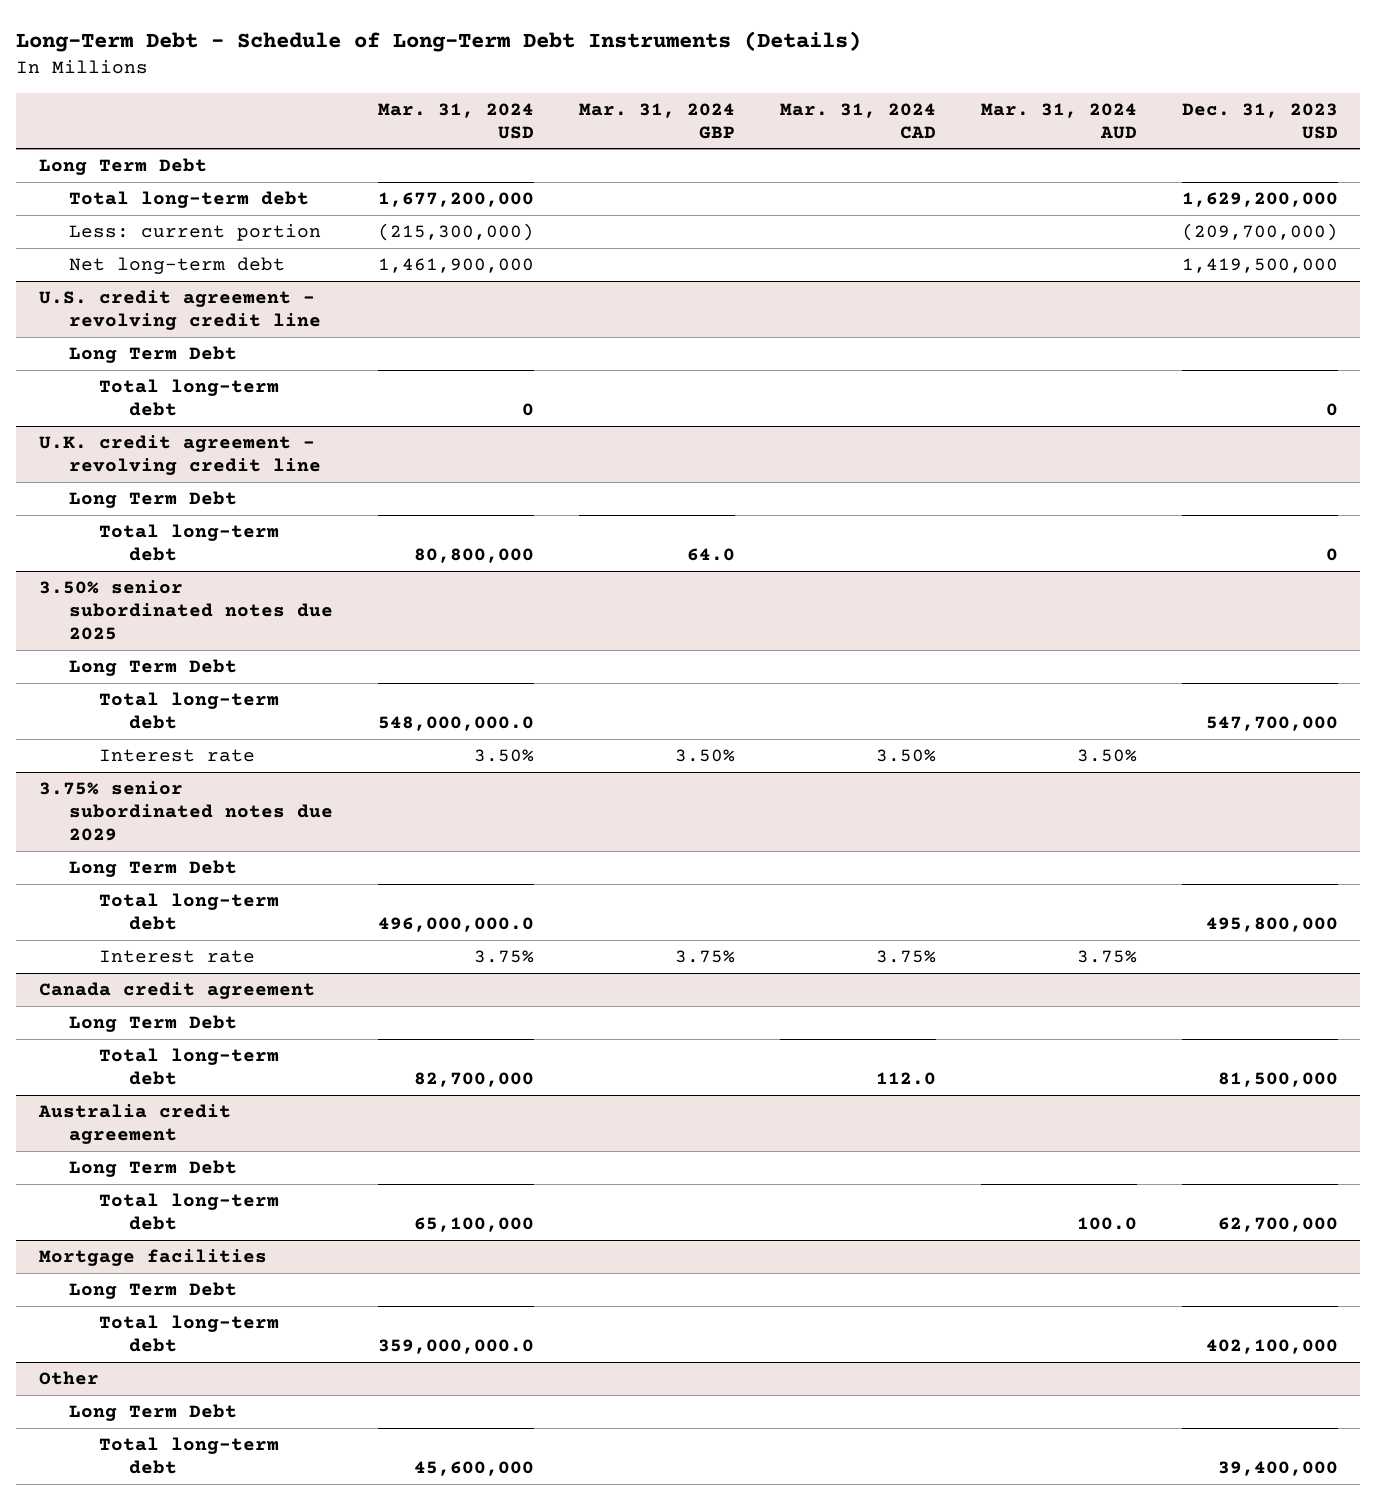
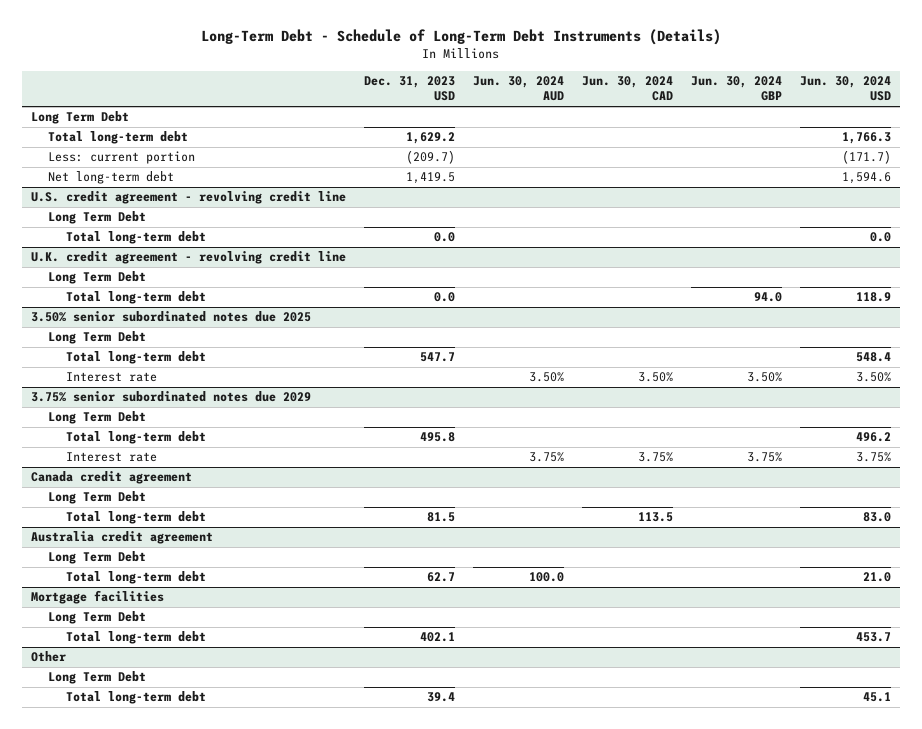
- | Mar. 31, 2024 USD | Mar. 31, 2024 GBP | Mar. 31, 2024 CAD | Mar. 31, 2024 AUD | Dec. 31, 2023 USD
+ | Dec. 31, 2023 USD | Jun. 30, 2024 AUD | Jun. 30, 2024 CAD | Jun. 30, 2024 GBP | Jun. 30, 2024 USD
- Total long-term debt | 1,677,200,000 | | | | 1,629,200,000
- Less: current portion | (215,300,000) | | | | (209,700,000)
- Net long-term debt | 1,461,900,000 | | | | 1,419,500,000
+ Total long-term debt | 1,629.2 | | | | 1,766.3
+ Less: current portion | (209.7) | | | | (171.7)
+ Net long-term debt | 1,419.5 | | | | 1,594.6
@ U.S. credit agreement - revolving credit line
- Total long-term debt | 0 | | | | 0
+ Total long-term debt | 0.0 | | | | 0.0
@ U.K. credit agreement - revolving credit line
- Total long-term debt | 80,800,000 | 64.0 | | | 0
+ Total long-term debt | 0.0 | | | 94.0 | 118.9
@ 3.50% senior subordinated notes due 2025
- Total long-term debt | 548,000,000.0 | | | | 547,700,000
+ Total long-term debt | 547.7 | | | | 548.4
@ 3.75% senior subordinated notes due 2029
- Total long-term debt | 496,000,000.0 | | | | 495,800,000
+ Total long-term debt | 495.8 | | | | 496.2
@ Canada credit agreement
- Total long-term debt | 82,700,000 | | 112.0 | | 81,500,000
+ Total long-term debt | 81.5 | | 113.5 | | 83.0
@ Australia credit agreement
- Total long-term debt | 65,100,000 | | | 100.0 | 62,700,000
+ Total long-term debt | 62.7 | 100.0 | | | 21.0
@ Mortgage facilities
- Total long-term debt | 359,000,000.0 | | | | 402,100,000
+ Total long-term debt | 402.1 | | | | 453.7
@ Other
- Total long-term debt | 45,600,000 | | | | 39,400,000
+ Total long-term debt | 39.4 | | | | 45.1

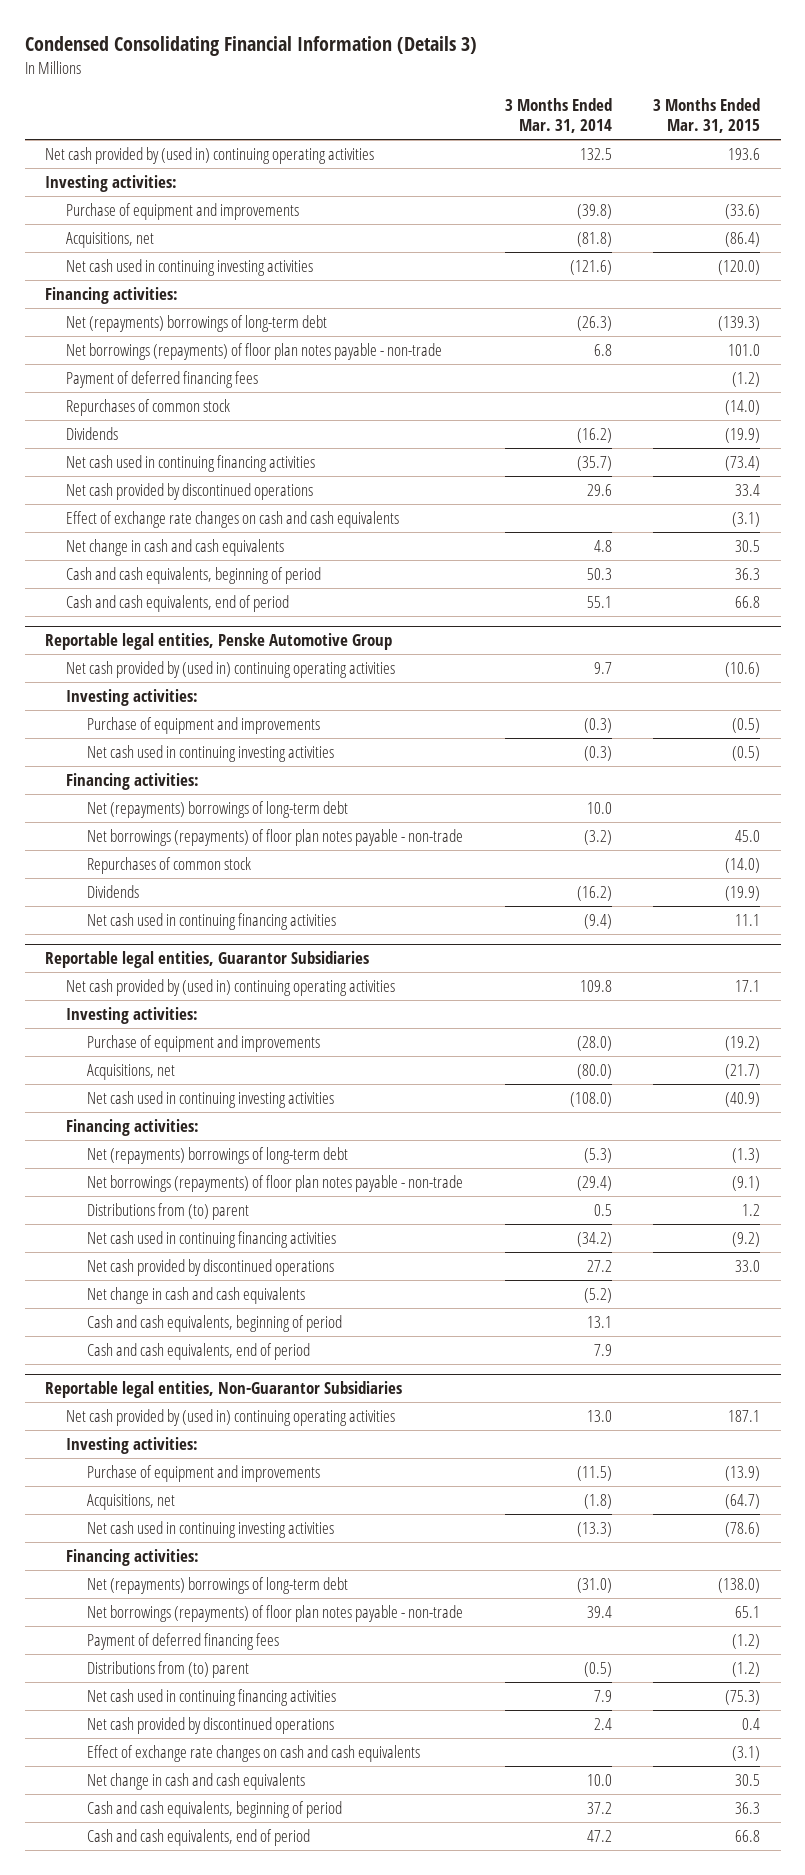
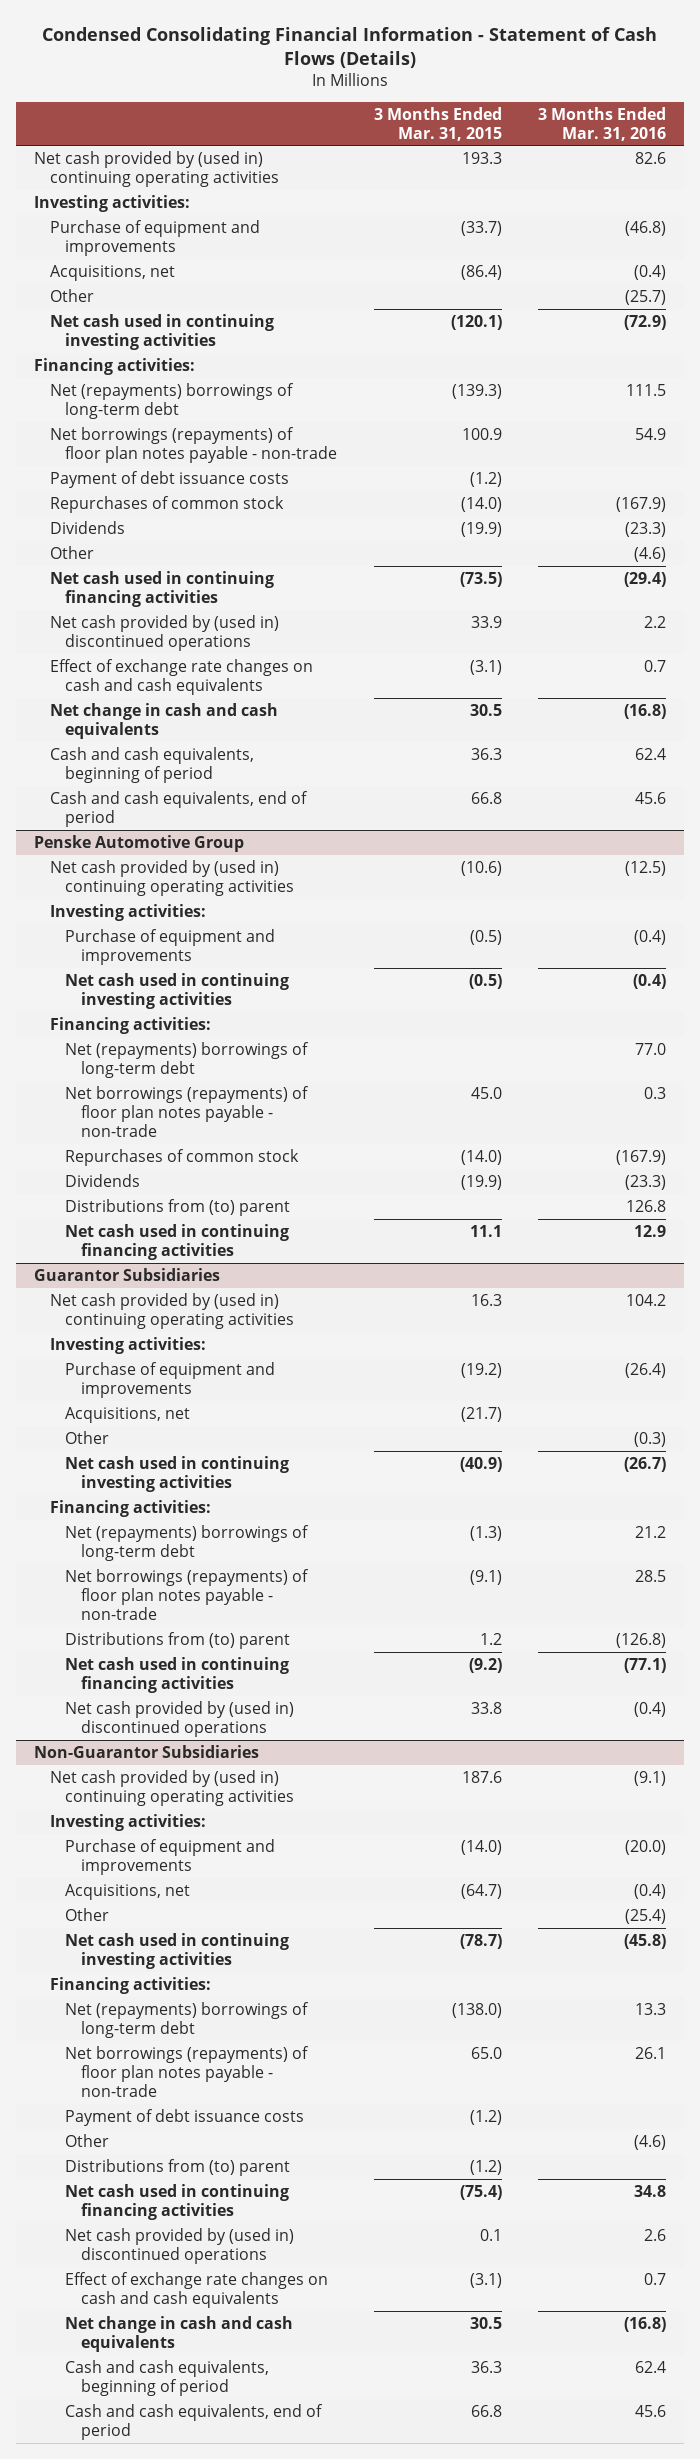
- Condensed Consolidating Financial Information (Details 3)
+ Condensed Consolidating Financial Information - Statement of Cash Flows (Details)
- | 3 Months Ended Mar. 31, 2014 | 3 Months Ended Mar. 31, 2015
+ | 3 Months Ended Mar. 31, 2015 | 3 Months Ended Mar. 31, 2016
- Net cash provided by (used in) continuing operating activities | 132.5 | 193.6
+ Net cash provided by (used in) continuing operating activities | 193.3 | 82.6
- Purchase of equipment and improvements | (39.8) | (33.6)
+ Purchase of equipment and improvements | (33.7) | (46.8)
- Net cash used in continuing investing activities | (121.6) | (120.0)
+ Other | | (25.7)
+ Net cash used in continuing investing activities | (120.1) | (72.9)
- Net borrowings (repayments) of floor plan notes payable - non-trade | 6.8 | 101.0
- Payment of deferred financing fees | | (1.2)
+ Net borrowings (repayments) of floor plan notes payable - non-trade | 100.9 | 54.9
+ Payment of debt issuance costs | (1.2) |
- Net cash used in continuing financing activities | (35.7) | (73.4)
- Net cash provided by discontinued operations | 29.6 | 33.4
+ Other | | (4.6)
+ Net cash used in continuing financing activities | (73.5) | (29.4)
+ Net cash provided by (used in) discontinued operations | 33.9 | 2.2
- Reportable legal entities, Penske Automotive Group
+ Penske Automotive Group
+ Distributions from (to) parent | | 126.8
- Reportable legal entities, Guarantor Subsidiaries
- Net cash provided by (used in) continuing operating activities | 109.8 | 17.1
+ Guarantor Subsidiaries
+ Net cash provided by (used in) continuing operating activities | 16.3 | 104.2
+ Other | | (0.3)
- Net cash provided by discontinued operations | 27.2 | 33.0
- Net change in cash and cash equivalents | (5.2) |
- Cash and cash equivalents, beginning of period | 13.1 |
- Cash and cash equivalents, end of period | 7.9 |
- Reportable legal entities, Non-Guarantor Subsidiaries
- Net cash provided by (used in) continuing operating activities | 13.0 | 187.1
+ Net cash provided by (used in) discontinued operations | 33.8 | (0.4)
+ Non-Guarantor Subsidiaries
+ Net cash provided by (used in) continuing operating activities | 187.6 | (9.1)
- Purchase of equipment and improvements | (11.5) | (13.9)
+ Purchase of equipment and improvements | (14.0) | (20.0)
- Net cash used in continuing investing activities | (13.3) | (78.6)
+ Other | | (25.4)
+ Net cash used in continuing investing activities | (78.7) | (45.8)
- Net borrowings (repayments) of floor plan notes payable - non-trade | 39.4 | 65.1
- Payment of deferred financing fees | | (1.2)
+ Net borrowings (repayments) of floor plan notes payable - non-trade | 65.0 | 26.1
+ Payment of debt issuance costs | (1.2) |
+ Other | | (4.6)
- Net cash used in continuing financing activities | 7.9 | (75.3)
- Net cash provided by discontinued operations | 2.4 | 0.4
+ Net cash used in continuing financing activities | (75.4) | 34.8
+ Net cash provided by (used in) discontinued operations | 0.1 | 2.6

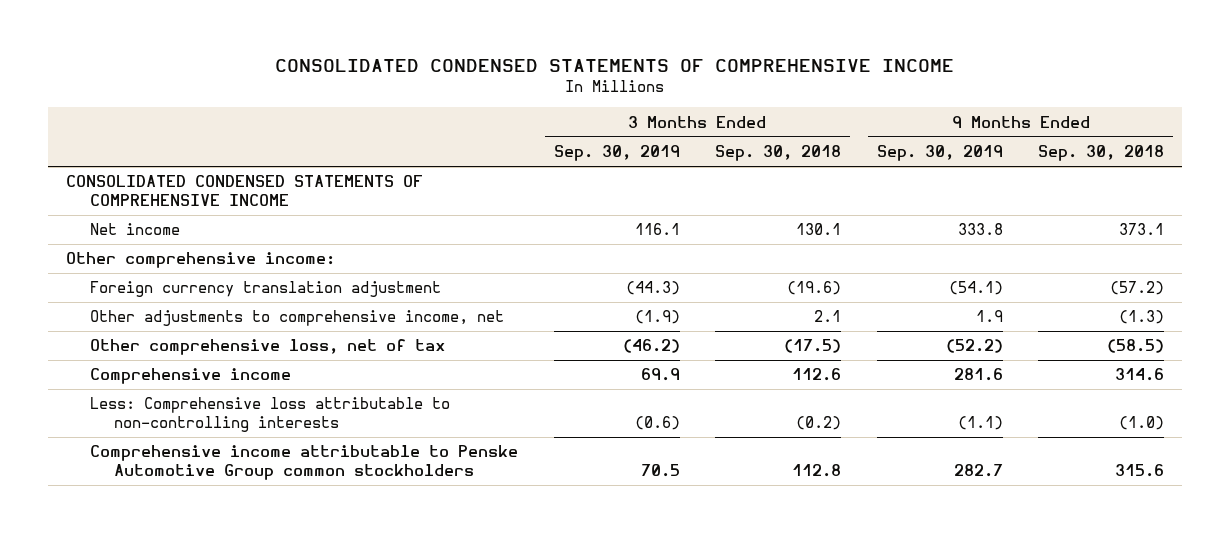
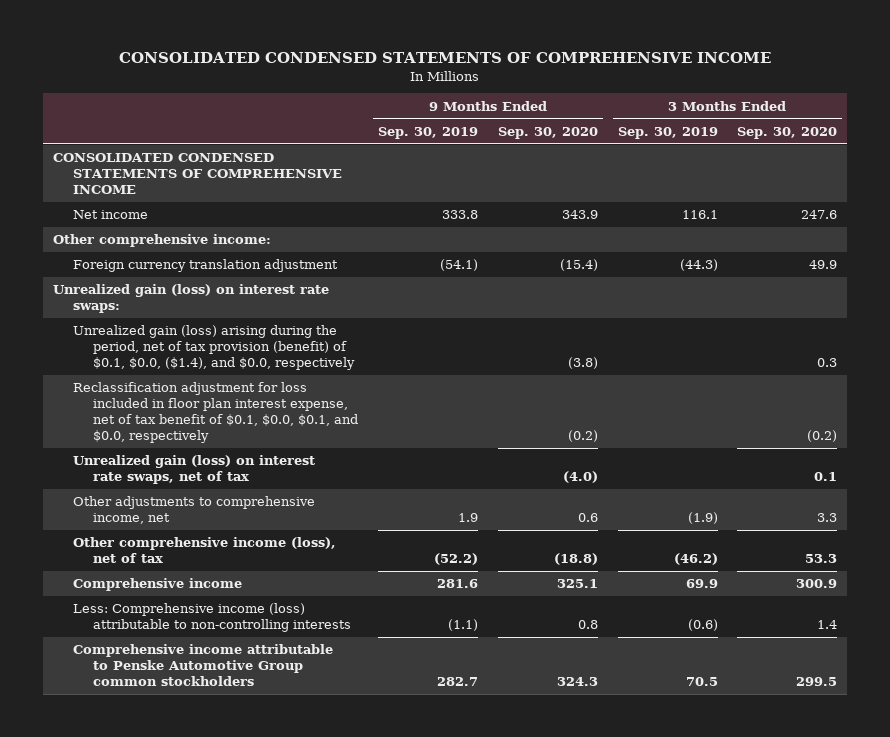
- | 3 Months Ended Sep. 30, 2019 | 3 Months Ended Sep. 30, 2018 | 9 Months Ended Sep. 30, 2019 | 9 Months Ended Sep. 30, 2018
+ | 9 Months Ended Sep. 30, 2019 | 9 Months Ended Sep. 30, 2020 | 3 Months Ended Sep. 30, 2019 | 3 Months Ended Sep. 30, 2020
+ Unrealized gain (loss) on interest rate swaps:
+ Unrealized gain (loss) arising during the period, net of tax provision (benefit) of $0.1, $0.0, ($1.4), and $0.0, respectively | | (3.8) | | 0.3
+ Reclassification adjustment for loss included in floor plan interest expense, net of tax benefit of $0.1, $0.0, $0.1, and $0.0, respectively | | (0.2) | | (0.2)
+ Unrealized gain (loss) on interest rate swaps, net of tax | | (4.0) | | 0.1
- Other comprehensive loss, net of tax | (46.2) | (17.5) | (52.2) | (58.5)
+ Other comprehensive income (loss), net of tax | (52.2) | (18.8) | (46.2) | 53.3
- Less: Comprehensive loss attributable to non-controlling interests | (0.6) | (0.2) | (1.1) | (1.0)
+ Less: Comprehensive income (loss) attributable to non-controlling interests | (1.1) | 0.8 | (0.6) | 1.4

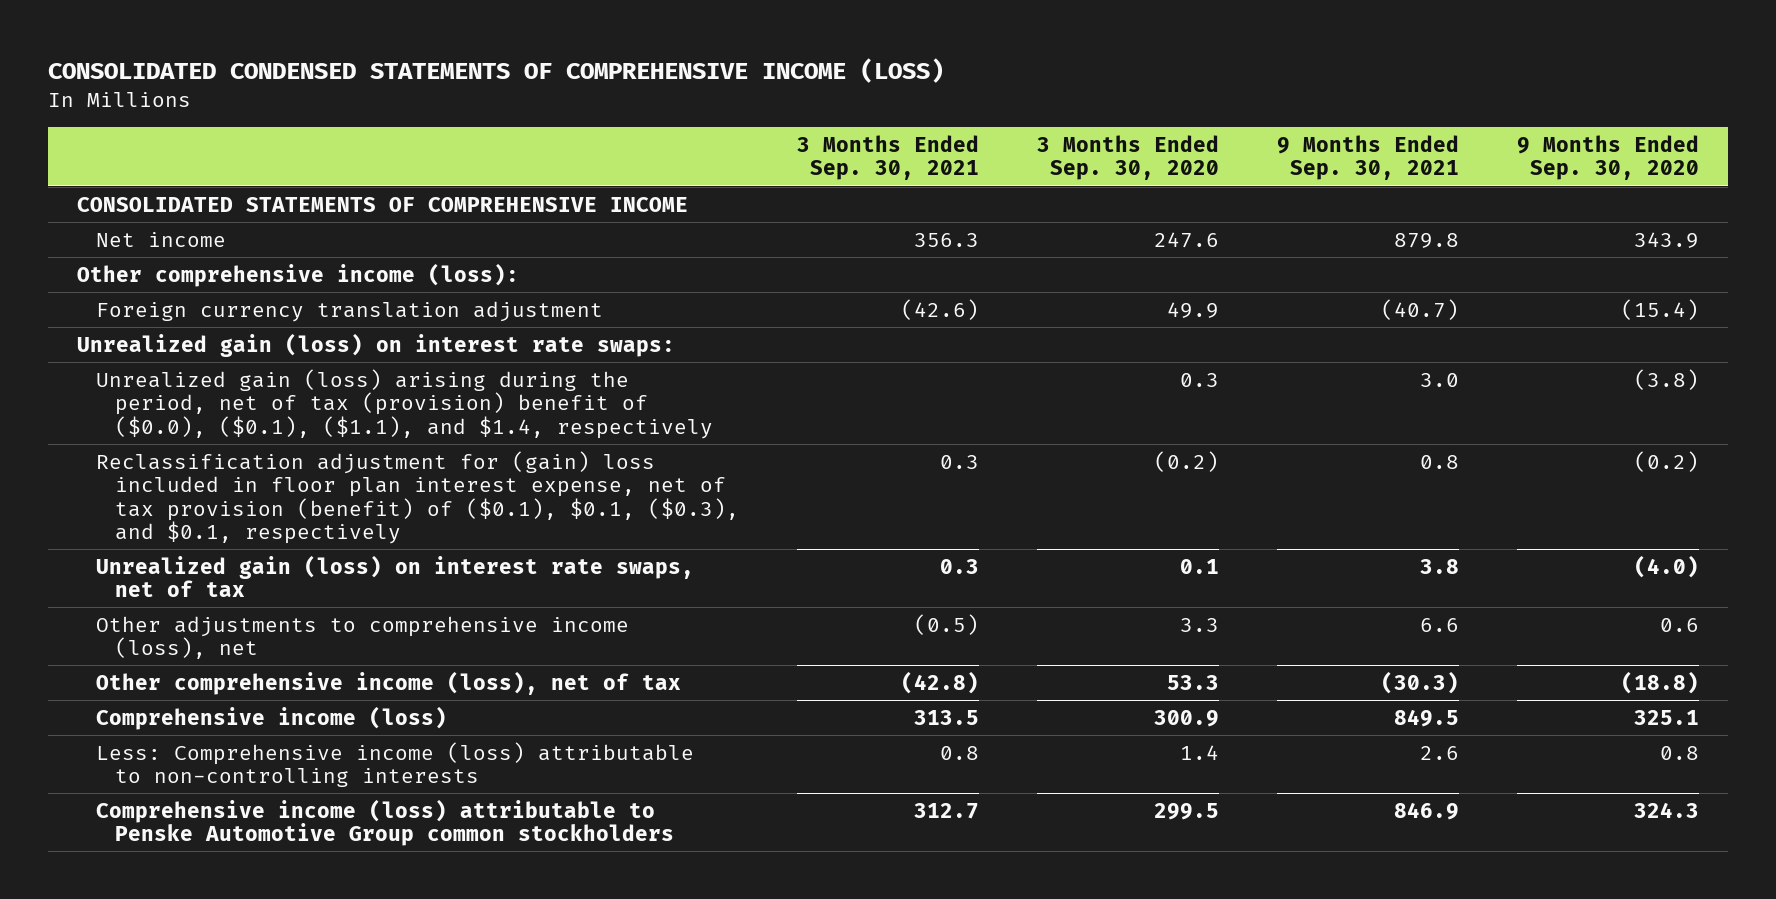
- CONSOLIDATED CONDENSED STATEMENTS OF COMPREHENSIVE INCOME
+ CONSOLIDATED CONDENSED STATEMENTS OF COMPREHENSIVE INCOME (LOSS)
- | 9 Months Ended Sep. 30, 2019 | 9 Months Ended Sep. 30, 2020 | 3 Months Ended Sep. 30, 2019 | 3 Months Ended Sep. 30, 2020
+ | 3 Months Ended Sep. 30, 2021 | 3 Months Ended Sep. 30, 2020 | 9 Months Ended Sep. 30, 2021 | 9 Months Ended Sep. 30, 2020
- CONSOLIDATED CONDENSED STATEMENTS OF COMPREHENSIVE INCOME
+ CONSOLIDATED STATEMENTS OF COMPREHENSIVE INCOME
- Other comprehensive income:
+ Other comprehensive income (loss):
- Unrealized gain (loss) arising during the period, net of tax provision (benefit) of $0.1, $0.0, ($1.4), and $0.0, respectively | | (3.8) | | 0.3
- Reclassification adjustment for loss included in floor plan interest expense, net of tax benefit of $0.1, $0.0, $0.1, and $0.0, respectively | | (0.2) | | (0.2)
+ Unrealized gain (loss) arising during the period, net of tax (provision) benefit of ($0.0), ($0.1), ($1.1), and $1.4, respectively | | 0.3 | 3.0 | (3.8)
+ Reclassification adjustment for (gain) loss included in floor plan interest expense, net of tax provision (benefit) of ($0.1), $0.1, ($0.3), and $0.1, respectively | 0.3 | (0.2) | 0.8 | (0.2)
- Other adjustments to comprehensive income, net | 1.9 | 0.6 | (1.9) | 3.3
+ Other adjustments to comprehensive income (loss), net | (0.5) | 3.3 | 6.6 | 0.6
- Comprehensive income | 281.6 | 325.1 | 69.9 | 300.9
+ Comprehensive income (loss) | 313.5 | 300.9 | 849.5 | 325.1
- Comprehensive income attributable to Penske Automotive Group common stockholders | 282.7 | 324.3 | 70.5 | 299.5
+ Comprehensive income (loss) attributable to Penske Automotive Group common stockholders | 312.7 | 299.5 | 846.9 | 324.3

